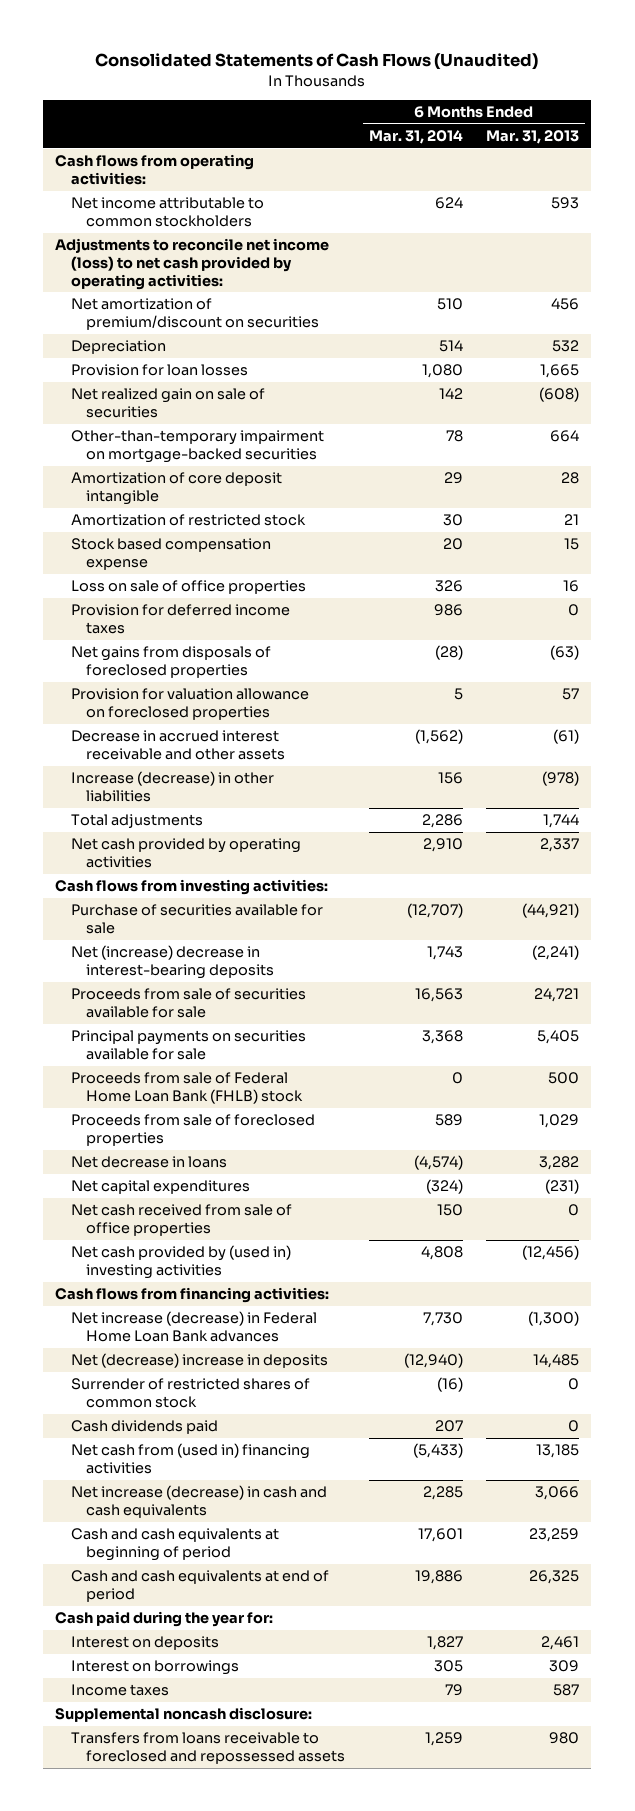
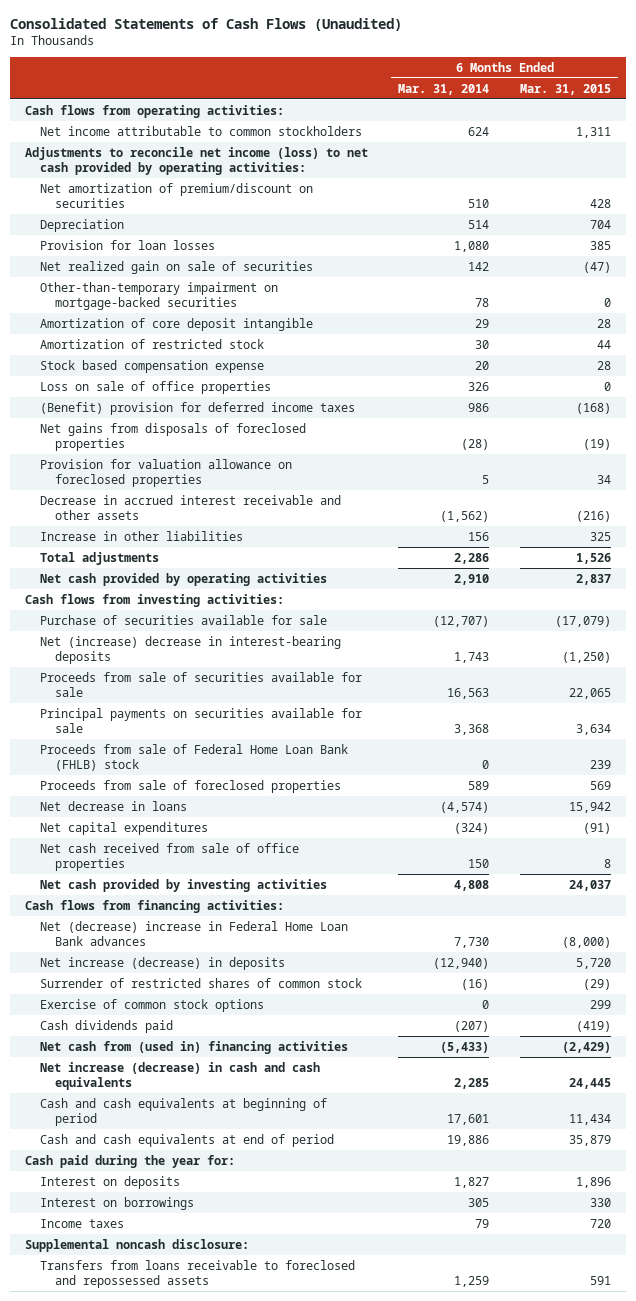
- | 6 Months Ended Mar. 31, 2014 | 6 Months Ended Mar. 31, 2013
+ | 6 Months Ended Mar. 31, 2014 | 6 Months Ended Mar. 31, 2015
- Provision for deferred income taxes | 986 | 0
+ (Benefit) provision for deferred income taxes | 986 | (168)
- Increase (decrease) in other liabilities | 156 | (978)
+ Increase in other liabilities | 156 | 325
- Net cash provided by (used in) investing activities | 4,808 | (12,456)
+ Net cash provided by investing activities | 4,808 | 24,037
- Net increase (decrease) in Federal Home Loan Bank advances | 7,730 | (1,300)
- Net (decrease) increase in deposits | (12,940) | 14,485
+ Net (decrease) increase in Federal Home Loan Bank advances | 7,730 | (8,000)
+ Net increase (decrease) in deposits | (12,940) | 5,720
- Cash dividends paid | 207 | 0
+ Exercise of common stock options | 0 | 299
+ Cash dividends paid | (207) | (419)

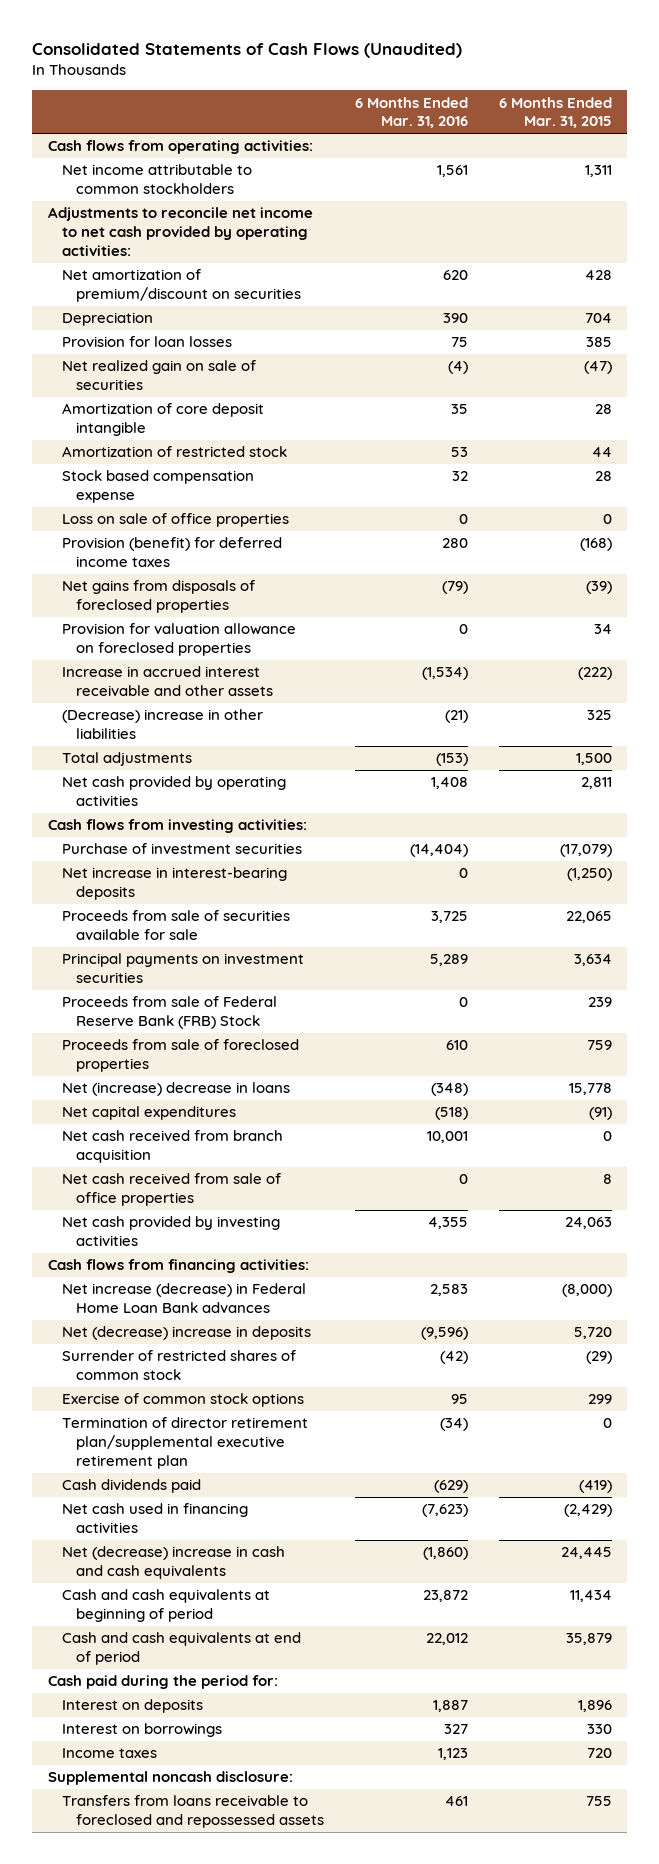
- | 6 Months Ended Mar. 31, 2014 | 6 Months Ended Mar. 31, 2015
+ | 6 Months Ended Mar. 31, 2016 | 6 Months Ended Mar. 31, 2015
- Adjustments to reconcile net income (loss) to net cash provided by operating activities:
+ Adjustments to reconcile net income to net cash provided by operating activities:
- Other-than-temporary impairment on mortgage-backed securities | 78 | 0
- (Benefit) provision for deferred income taxes | 986 | (168)
- Net gains from disposals of foreclosed properties | (28) | (19)
+ Provision (benefit) for deferred income taxes | 280 | (168)
+ Net gains from disposals of foreclosed properties | (79) | (39)
- Decrease in accrued interest receivable and other assets | (1,562) | (216)
- Increase in other liabilities | 156 | 325
- Total adjustments | 2,286 | 1,526
- Net cash provided by operating activities | 2,910 | 2,837
+ Increase in accrued interest receivable and other assets | (1,534) | (222)
+ (Decrease) increase in other liabilities | (21) | 325
+ Total adjustments | (153) | 1,500
+ Net cash provided by operating activities | 1,408 | 2,811
- Purchase of securities available for sale | (12,707) | (17,079)
- Net (increase) decrease in interest-bearing deposits | 1,743 | (1,250)
+ Purchase of investment securities | (14,404) | (17,079)
+ Net increase in interest-bearing deposits | 0 | (1,250)
- Principal payments on securities available for sale | 3,368 | 3,634
- Proceeds from sale of Federal Home Loan Bank (FHLB) stock | 0 | 239
- Proceeds from sale of foreclosed properties | 589 | 569
- Net decrease in loans | (4,574) | 15,942
+ Principal payments on investment securities | 5,289 | 3,634
+ Proceeds from sale of Federal Reserve Bank (FRB) Stock | 0 | 239
+ Proceeds from sale of foreclosed properties | 610 | 759
+ Net (increase) decrease in loans | (348) | 15,778
+ Net cash received from branch acquisition | 10,001 | 0
- Net cash provided by investing activities | 4,808 | 24,037
+ Net cash provided by investing activities | 4,355 | 24,063
- Net (decrease) increase in Federal Home Loan Bank advances | 7,730 | (8,000)
- Net increase (decrease) in deposits | (12,940) | 5,720
+ Net increase (decrease) in Federal Home Loan Bank advances | 2,583 | (8,000)
+ Net (decrease) increase in deposits | (9,596) | 5,720
+ Termination of director retirement plan/supplemental executive retirement plan | (34) | 0
- Net cash from (used in) financing activities | (5,433) | (2,429)
- Net increase (decrease) in cash and cash equivalents | 2,285 | 24,445
+ Net cash used in financing activities | (7,623) | (2,429)
+ Net (decrease) increase in cash and cash equivalents | (1,860) | 24,445
- Cash paid during the year for:
+ Cash paid during the period for:
- Transfers from loans receivable to foreclosed and repossessed assets | 1,259 | 591
+ Transfers from loans receivable to foreclosed and repossessed assets | 461 | 755

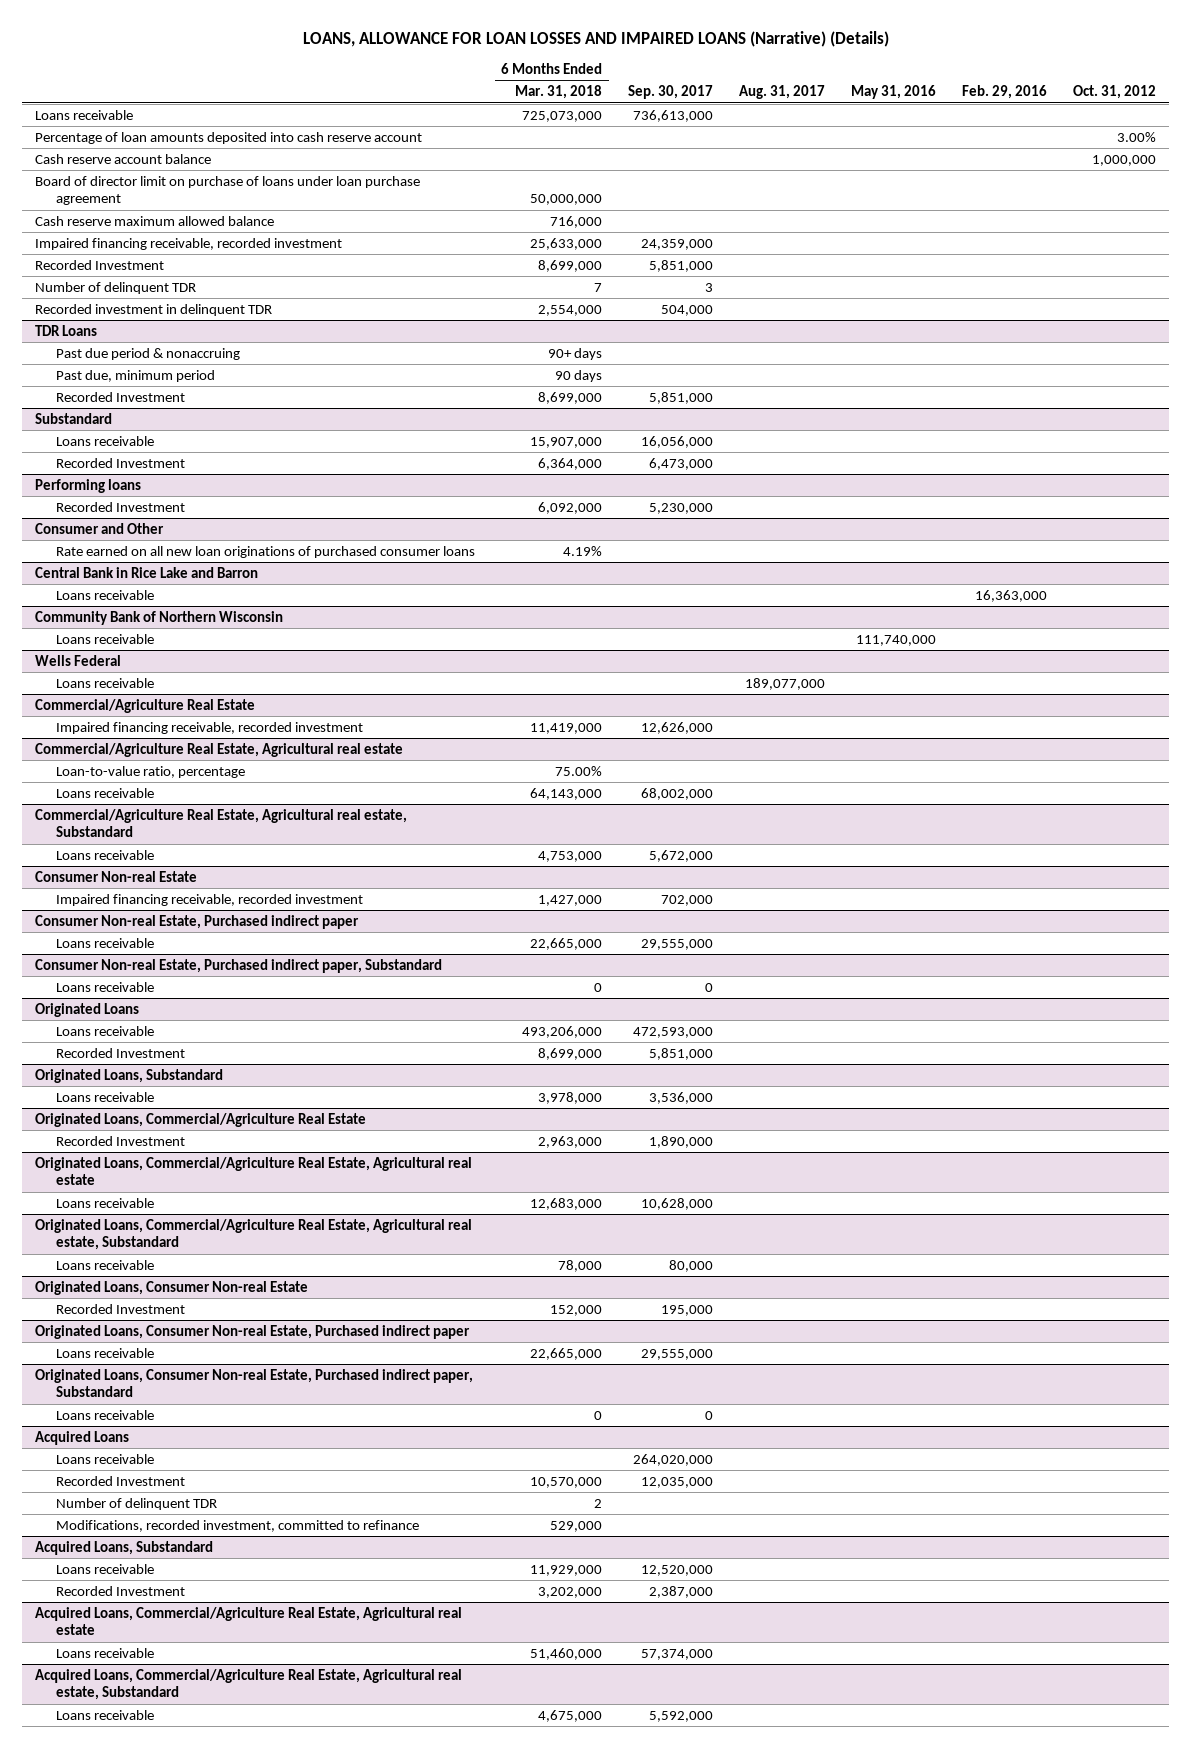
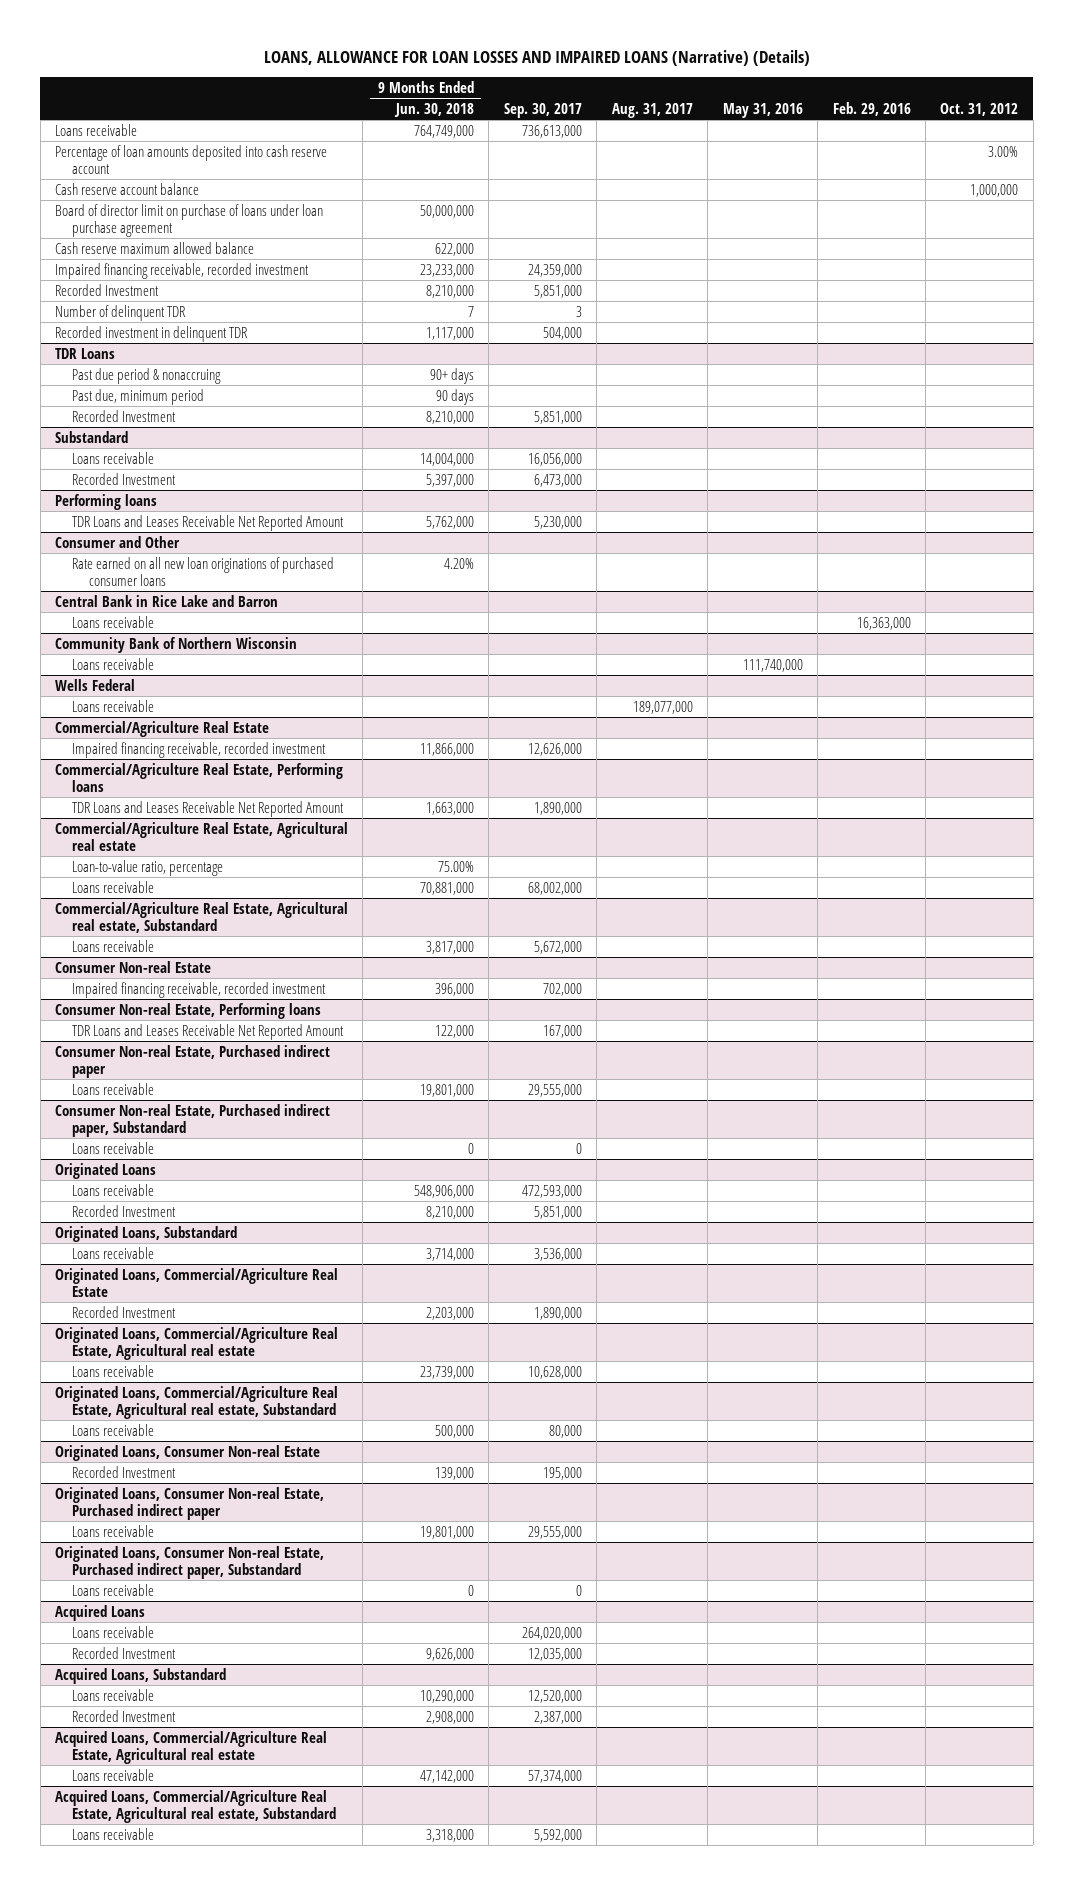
- | 6 Months Ended Mar. 31, 2018 | Sep. 30, 2017 | Aug. 31, 2017 | May 31, 2016 | Feb. 29, 2016 | Oct. 31, 2012
+ | 9 Months Ended Jun. 30, 2018 | Sep. 30, 2017 | Aug. 31, 2017 | May 31, 2016 | Feb. 29, 2016 | Oct. 31, 2012
@ Performing loans
- Recorded Investment | 6,092,000 | 5,230,000 | | | |
+ TDR Loans and Leases Receivable Net Reported Amount | 5,762,000 | 5,230,000 | | | |
+ Commercial/Agriculture Real Estate, Performing loans
+ TDR Loans and Leases Receivable Net Reported Amount | 1,663,000 | 1,890,000 | | | |
+ Consumer Non-real Estate, Performing loans
+ TDR Loans and Leases Receivable Net Reported Amount | 122,000 | 167,000 | | | |
@ Acquired Loans
- Number of delinquent TDR | 2 | | | | |
- Modifications, recorded investment, committed to refinance | 529,000 | | | | |

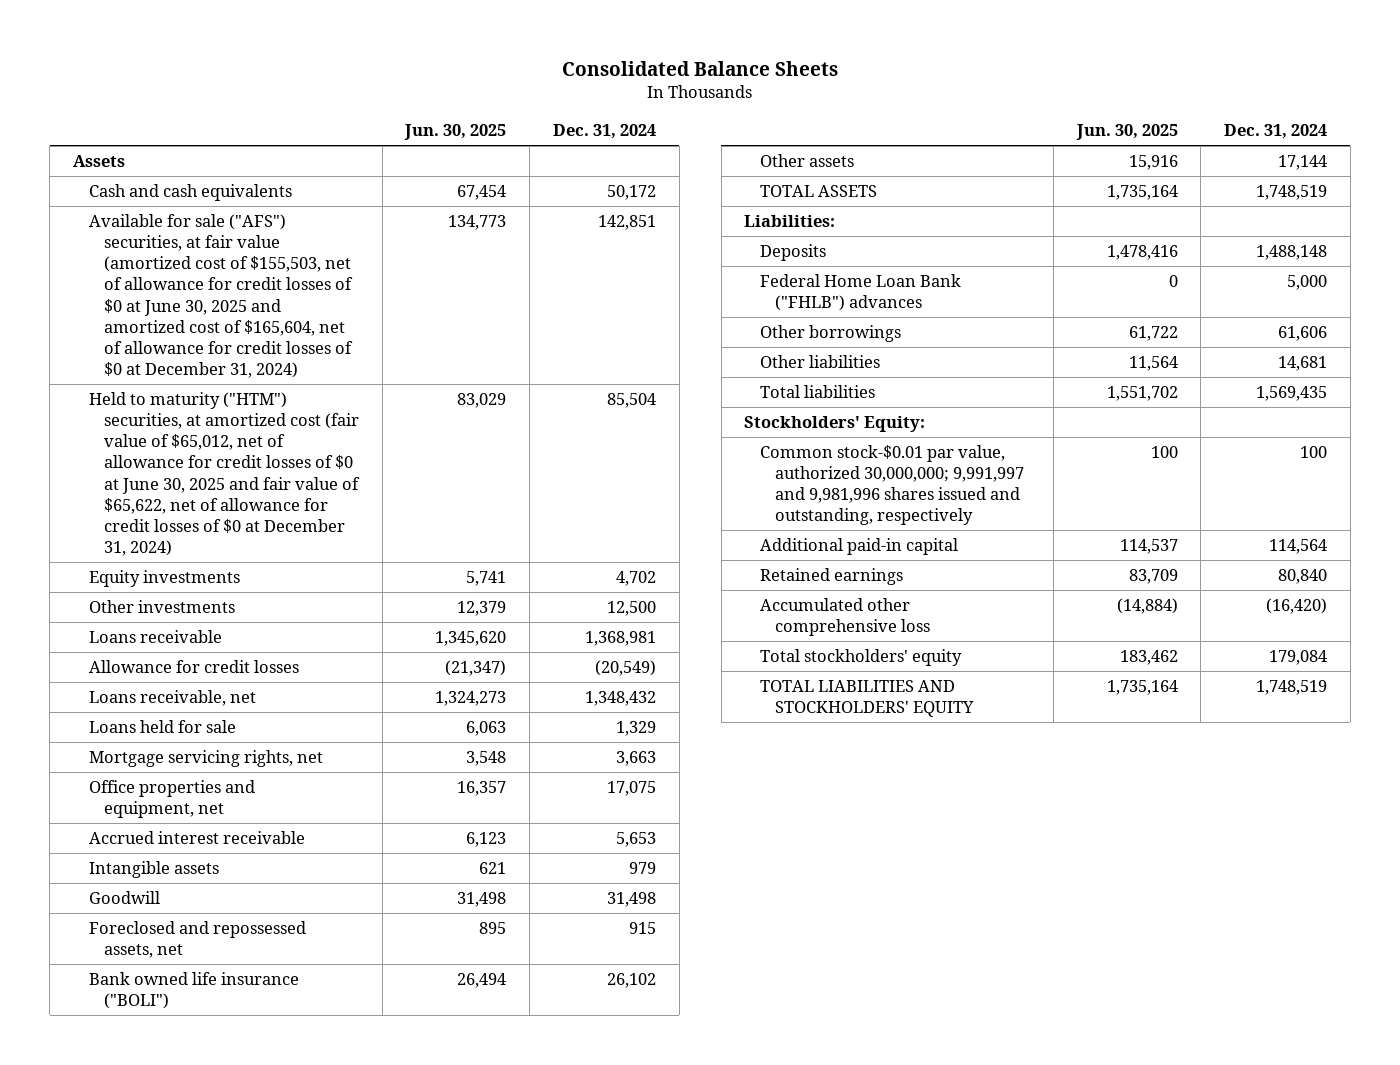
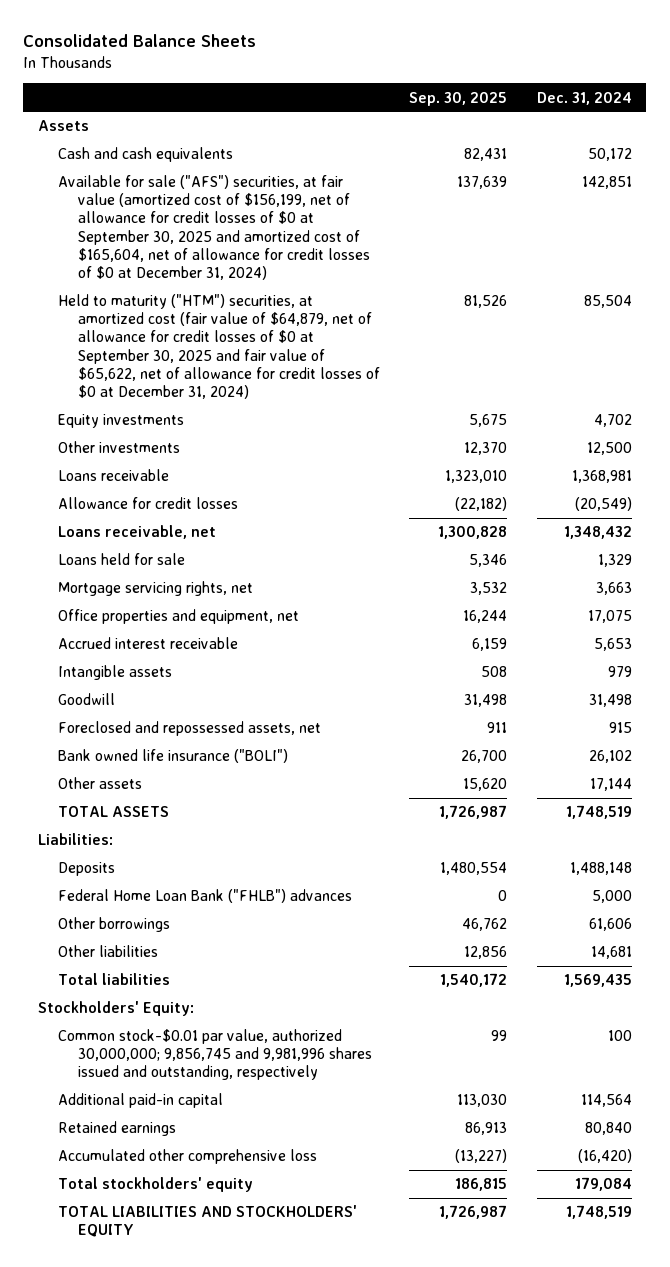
- | Jun. 30, 2025 | Dec. 31, 2024
+ | Sep. 30, 2025 | Dec. 31, 2024
- Available for sale ("AFS") securities, at fair value (amortized cost of $155,503, net of allowance for credit losses of $0 at June 30, 2025 and amortized cost of $165,604, net of allowance for credit losses of $0 at December 31, 2024) | 134,773 | 142,851
- Held to maturity ("HTM") securities, at amortized cost (fair value of $65,012, net of allowance for credit losses of $0 at June 30, 2025 and fair value of $65,622, net of allowance for credit losses of $0 at December 31, 2024) | 83,029 | 85,504
+ Available for sale ("AFS") securities, at fair value (amortized cost of $156,199, net of allowance for credit losses of $0 at September 30, 2025 and amortized cost of $165,604, net of allowance for credit losses of $0 at December 31, 2024) | 137,639 | 142,851
+ Held to maturity ("HTM") securities, at amortized cost (fair value of $64,879, net of allowance for credit losses of $0 at September 30, 2025 and fair value of $65,622, net of allowance for credit losses of $0 at December 31, 2024) | 81,526 | 85,504
- Common stock-$0.01 par value, authorized 30,000,000; 9,991,997 and 9,981,996 shares issued and outstanding, respectively | 100 | 100
+ Common stock-$0.01 par value, authorized 30,000,000; 9,856,745 and 9,981,996 shares issued and outstanding, respectively | 99 | 100

